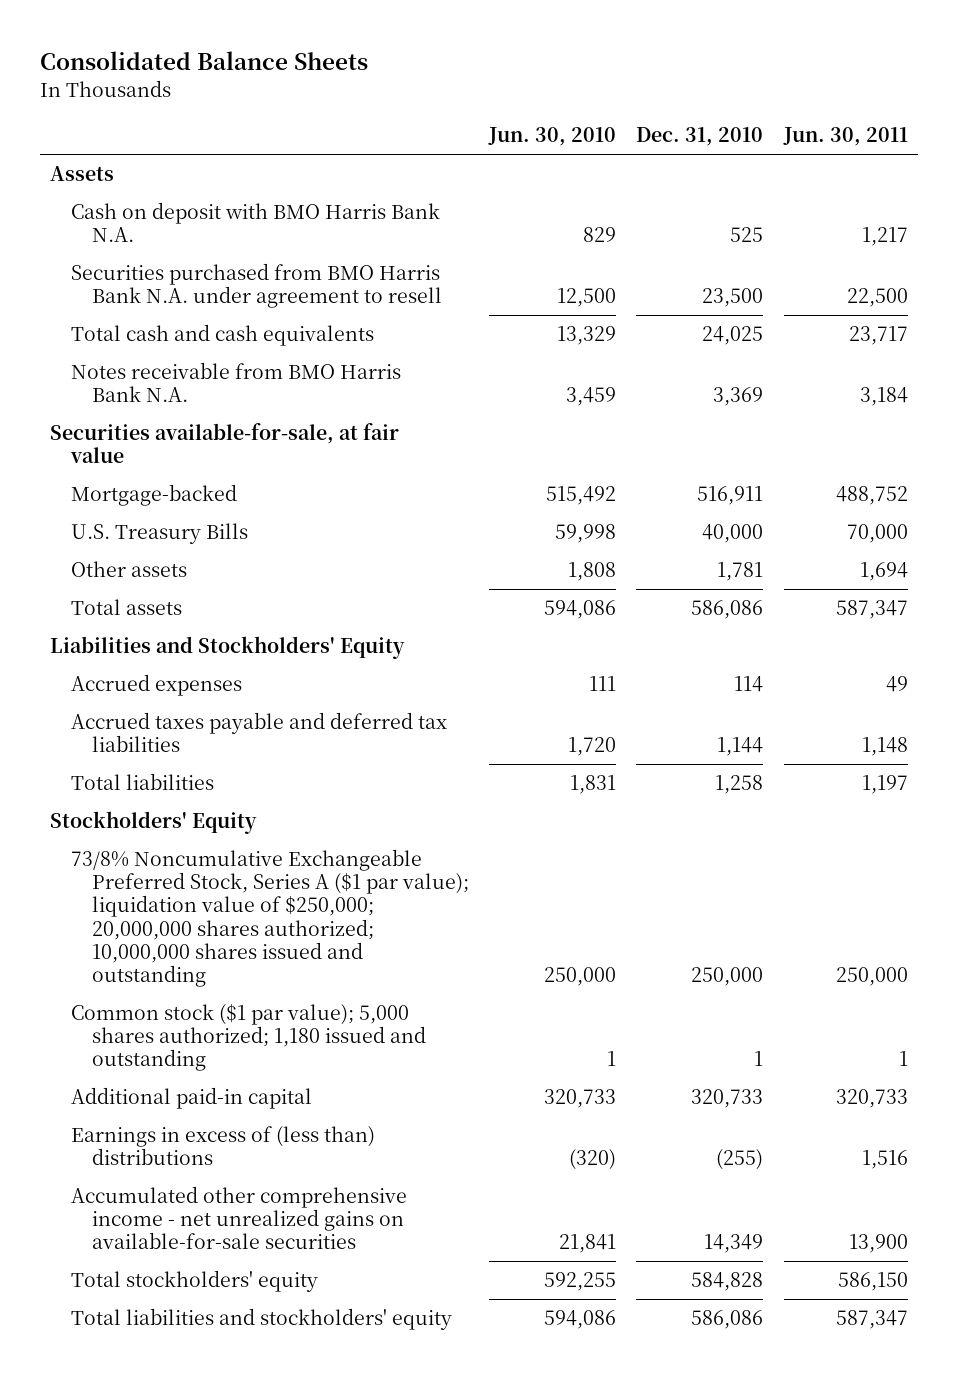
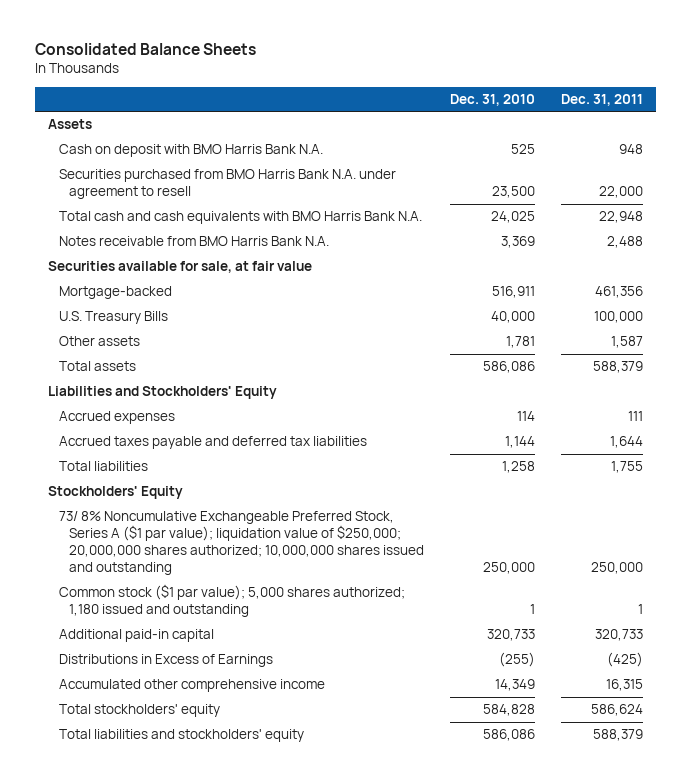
- | Jun. 30, 2010 | Dec. 31, 2010 | Jun. 30, 2011
+ | Dec. 31, 2010 | Dec. 31, 2011
- Total cash and cash equivalents | 13,329 | 24,025 | 23,717
+ Total cash and cash equivalents with BMO Harris Bank N.A. | 24,025 | 22,948
- Securities available-for-sale, at fair value
+ Securities available for sale, at fair value
- 73/8% Noncumulative Exchangeable Preferred Stock, Series A ($1 par value); liquidation value of $250,000; 20,000,000 shares authorized; 10,000,000 shares issued and outstanding | 250,000 | 250,000 | 250,000
+ 73/ 8% Noncumulative Exchangeable Preferred Stock, Series A ($1 par value); liquidation value of $250,000; 20,000,000 shares authorized; 10,000,000 shares issued and outstanding | 250,000 | 250,000
- Earnings in excess of (less than) distributions | (320) | (255) | 1,516
- Accumulated other comprehensive income - net unrealized gains on available-for-sale securities | 21,841 | 14,349 | 13,900
+ Distributions in Excess of Earnings | (255) | (425)
+ Accumulated other comprehensive income | 14,349 | 16,315

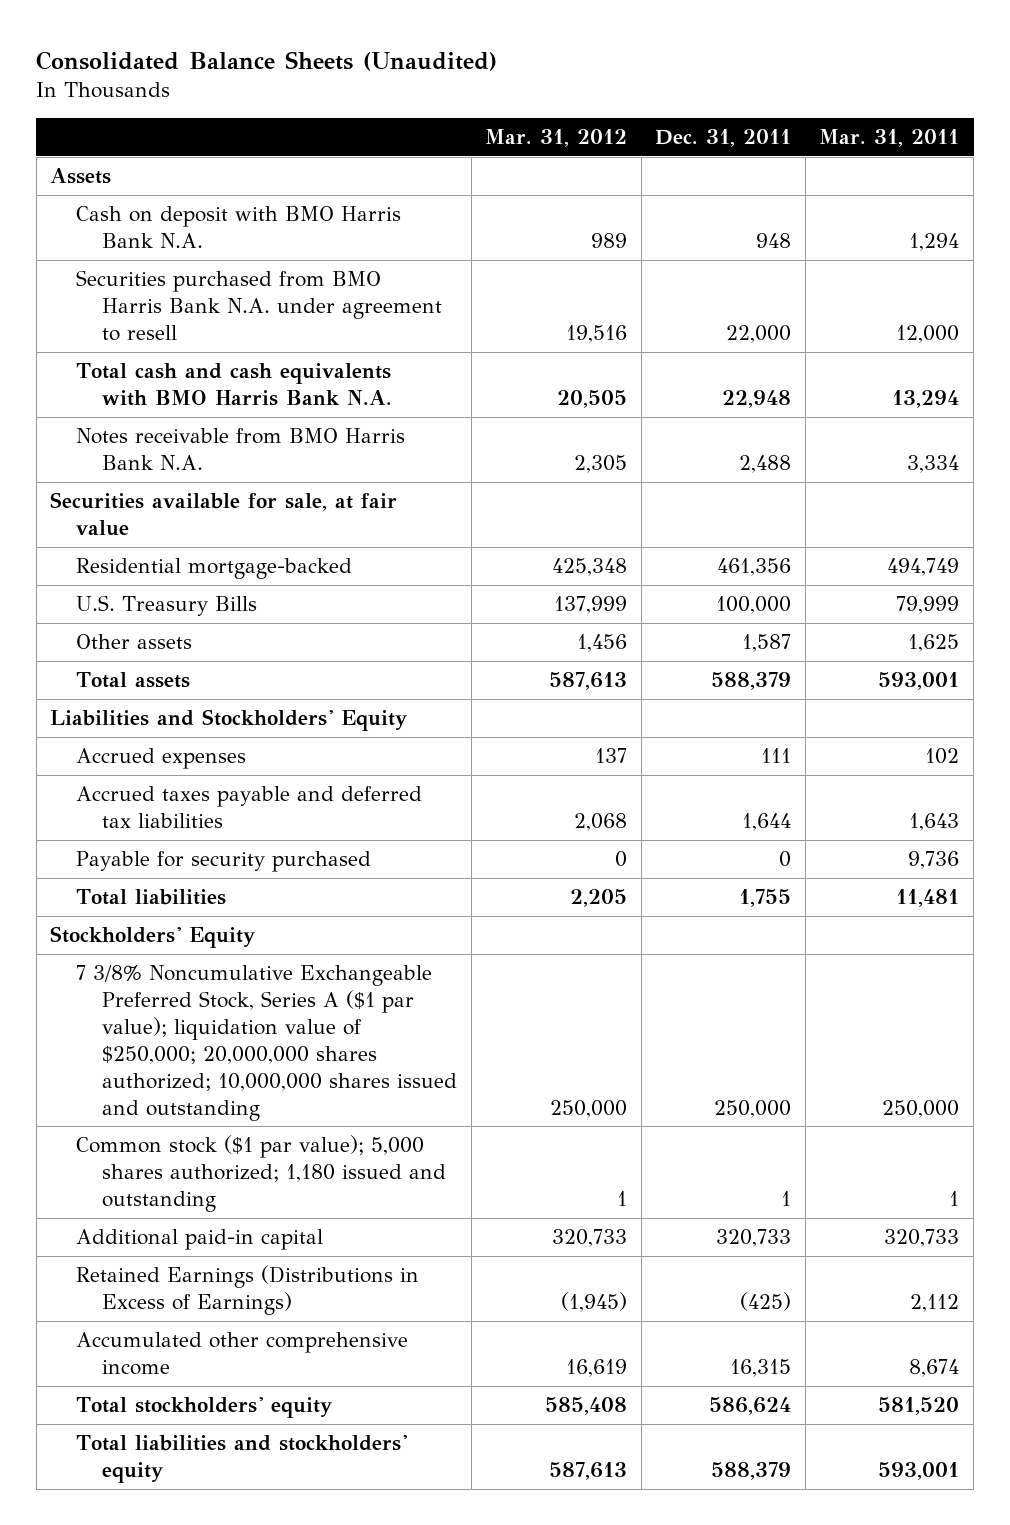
- Consolidated Balance Sheets
+ Consolidated Balance Sheets (Unaudited)
- | Dec. 31, 2010 | Dec. 31, 2011
+ | Mar. 31, 2012 | Dec. 31, 2011 | Mar. 31, 2011
- Mortgage-backed | 516,911 | 461,356
+ Residential mortgage-backed | 425,348 | 461,356 | 494,749
+ Payable for security purchased | 0 | 0 | 9,736
- 73/ 8% Noncumulative Exchangeable Preferred Stock, Series A ($1 par value); liquidation value of $250,000; 20,000,000 shares authorized; 10,000,000 shares issued and outstanding | 250,000 | 250,000
+ 7 3/8% Noncumulative Exchangeable Preferred Stock, Series A ($1 par value); liquidation value of $250,000; 20,000,000 shares authorized; 10,000,000 shares issued and outstanding | 250,000 | 250,000 | 250,000
- Distributions in Excess of Earnings | (255) | (425)
+ Retained Earnings (Distributions in Excess of Earnings) | (1,945) | (425) | 2,112

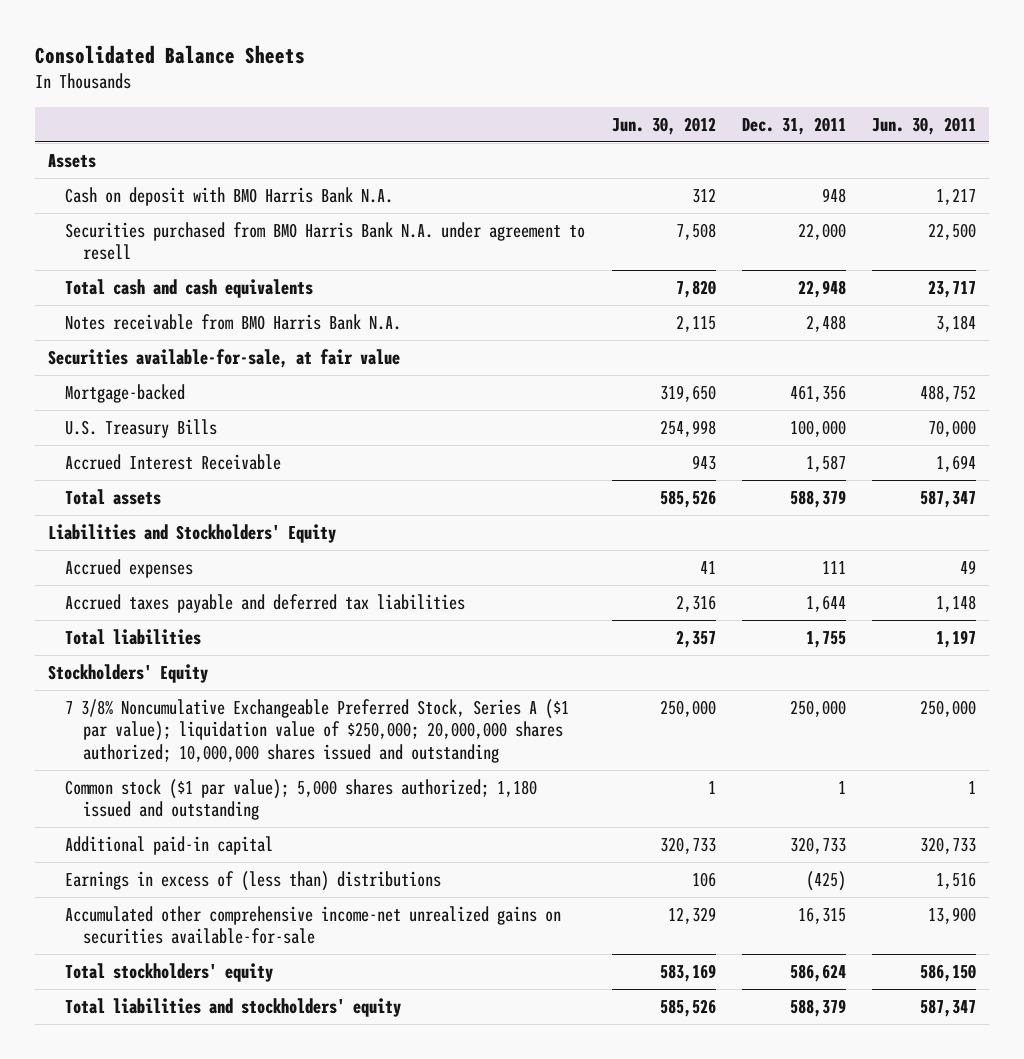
- Consolidated Balance Sheets (Unaudited)
+ Consolidated Balance Sheets
- | Mar. 31, 2012 | Dec. 31, 2011 | Mar. 31, 2011
+ | Jun. 30, 2012 | Dec. 31, 2011 | Jun. 30, 2011
- Total cash and cash equivalents with BMO Harris Bank N.A. | 20,505 | 22,948 | 13,294
+ Total cash and cash equivalents | 7,820 | 22,948 | 23,717
- Securities available for sale, at fair value
- Residential mortgage-backed | 425,348 | 461,356 | 494,749
+ Securities available-for-sale, at fair value
+ Mortgage-backed | 319,650 | 461,356 | 488,752
- Other assets | 1,456 | 1,587 | 1,625
+ Accrued Interest Receivable | 943 | 1,587 | 1,694
- Payable for security purchased | 0 | 0 | 9,736
- Retained Earnings (Distributions in Excess of Earnings) | (1,945) | (425) | 2,112
- Accumulated other comprehensive income | 16,619 | 16,315 | 8,674
+ Earnings in excess of (less than) distributions | 106 | (425) | 1,516
+ Accumulated other comprehensive income-net unrealized gains on securities available-for-sale | 12,329 | 16,315 | 13,900

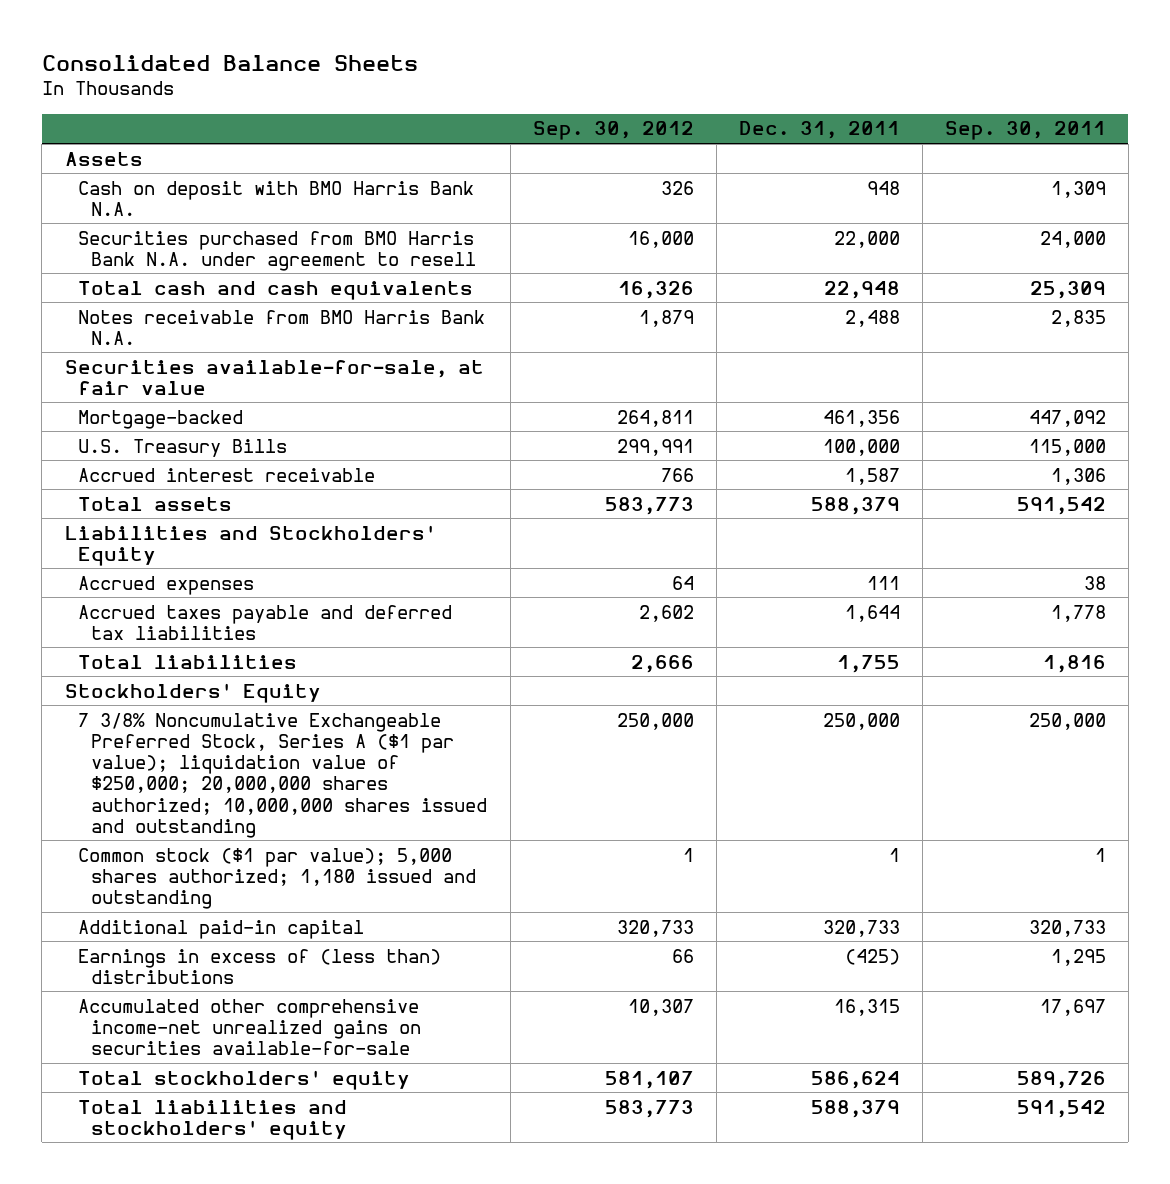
- | Jun. 30, 2012 | Dec. 31, 2011 | Jun. 30, 2011
+ | Sep. 30, 2012 | Dec. 31, 2011 | Sep. 30, 2011
- Accrued Interest Receivable | 943 | 1,587 | 1,694
+ Accrued interest receivable | 766 | 1,587 | 1,306

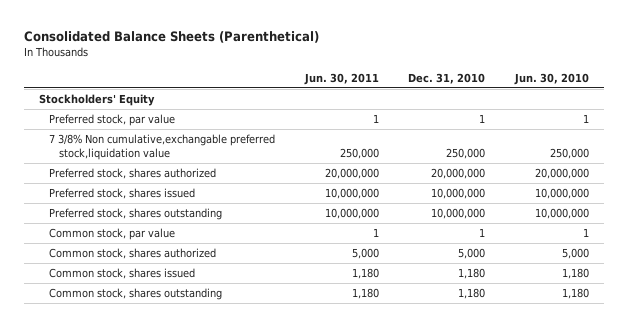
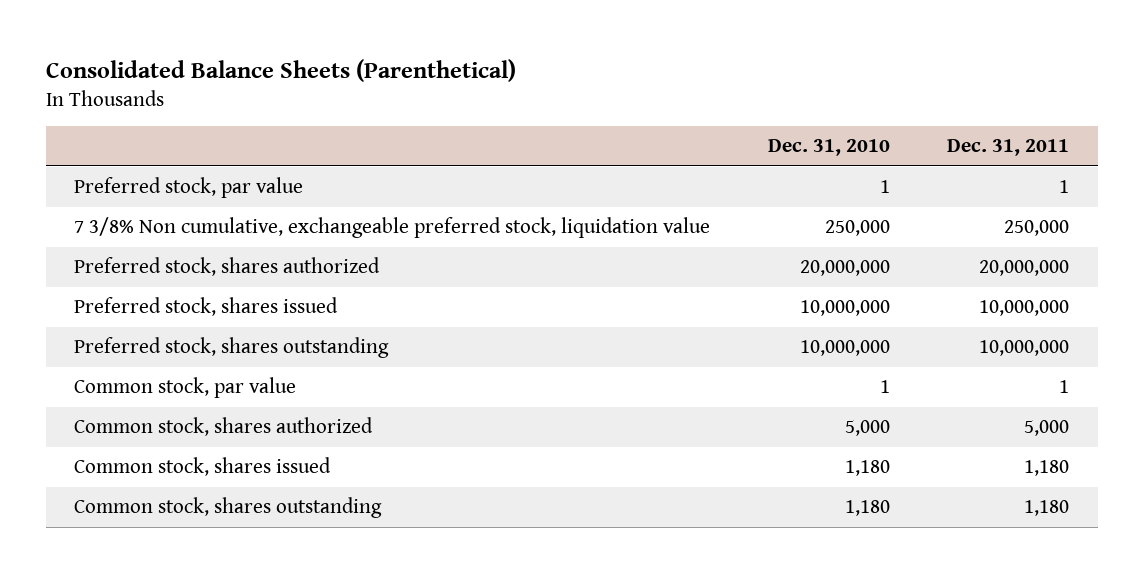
- | Jun. 30, 2011 | Dec. 31, 2010 | Jun. 30, 2010
+ | Dec. 31, 2010 | Dec. 31, 2011
- Stockholders' Equity
- 7 3/8% Non cumulative,exchangable preferred stock,liquidation value | 250,000 | 250,000 | 250,000
+ 7 3/8% Non cumulative, exchangeable preferred stock, liquidation value | 250,000 | 250,000

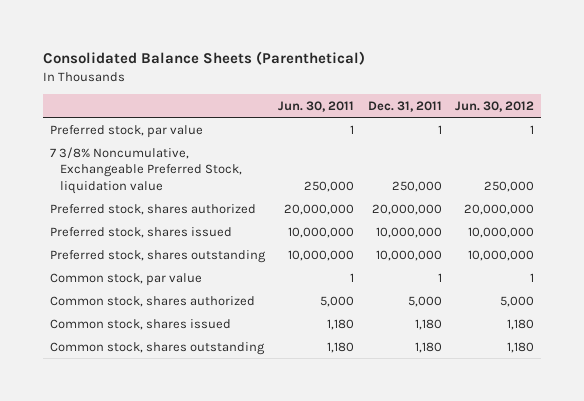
- | Dec. 31, 2010 | Dec. 31, 2011
+ | Jun. 30, 2011 | Dec. 31, 2011 | Jun. 30, 2012
- 7 3/8% Non cumulative, exchangeable preferred stock, liquidation value | 250,000 | 250,000
+ 7 3/8% Noncumulative, Exchangeable Preferred Stock, liquidation value | 250,000 | 250,000 | 250,000

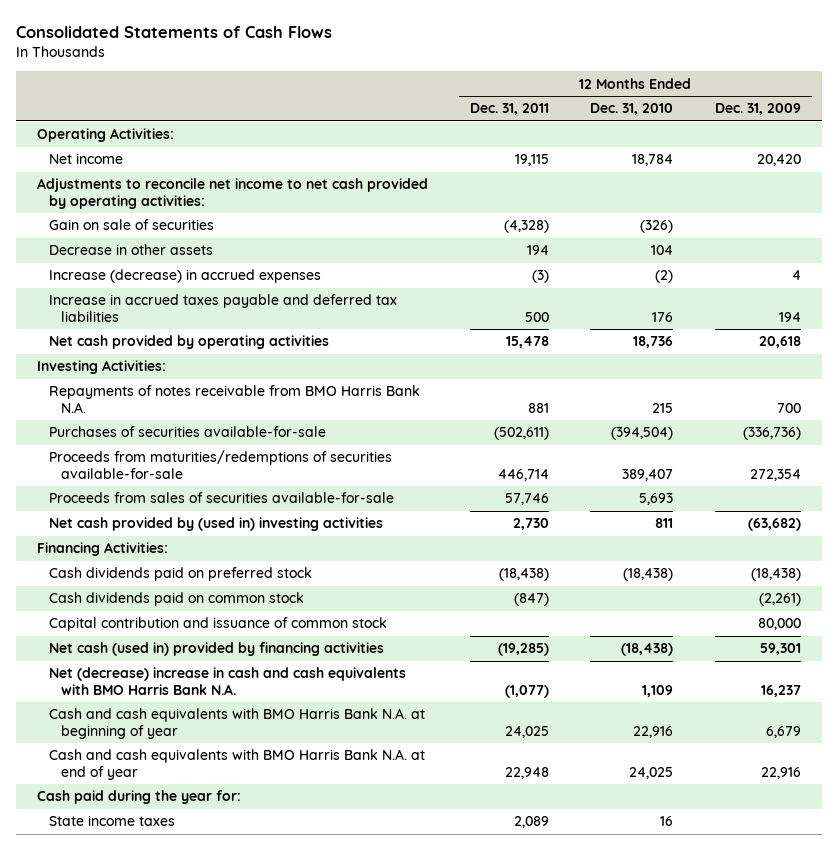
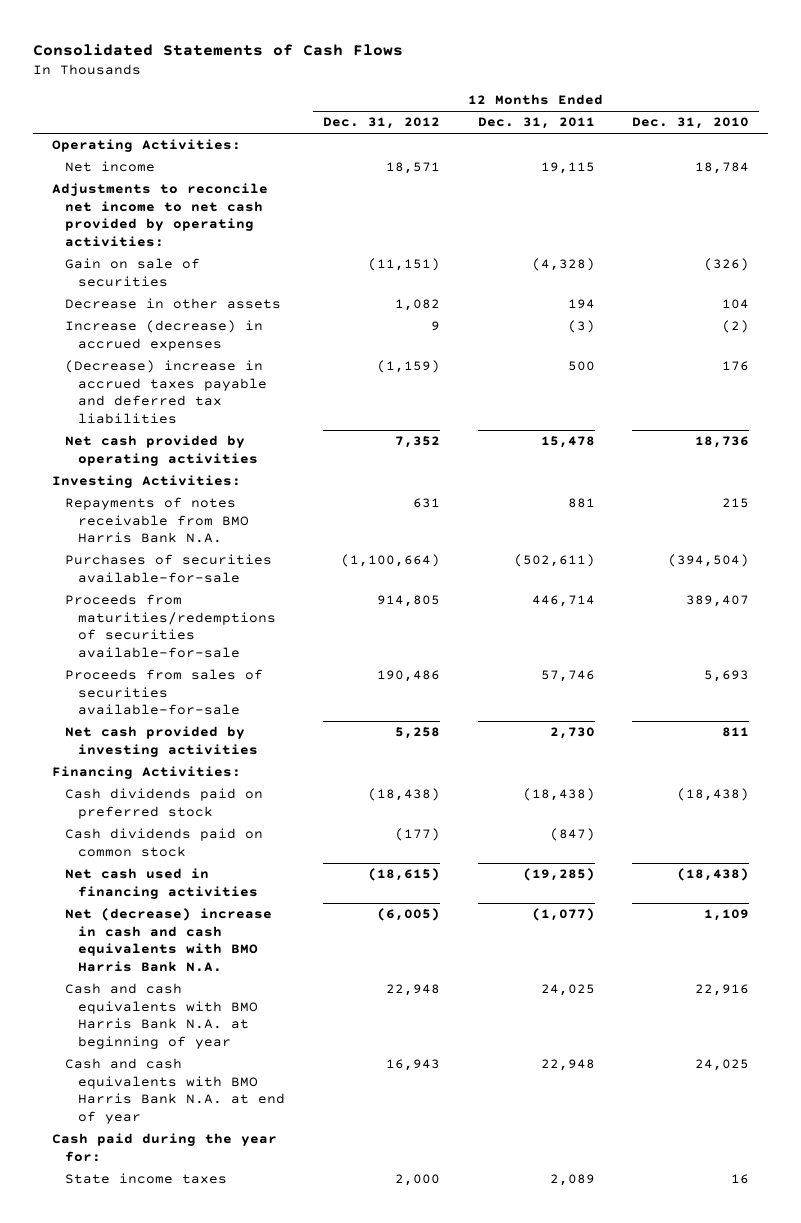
- | 12 Months Ended Dec. 31, 2011 | 12 Months Ended Dec. 31, 2010 | 12 Months Ended Dec. 31, 2009
+ | 12 Months Ended Dec. 31, 2012 | 12 Months Ended Dec. 31, 2011 | 12 Months Ended Dec. 31, 2010
- Increase in accrued taxes payable and deferred tax liabilities | 500 | 176 | 194
+ (Decrease) increase in accrued taxes payable and deferred tax liabilities | (1,159) | 500 | 176
- Net cash provided by (used in) investing activities | 2,730 | 811 | (63,682)
+ Net cash provided by investing activities | 5,258 | 2,730 | 811
- Capital contribution and issuance of common stock | | | 80,000
- Net cash (used in) provided by financing activities | (19,285) | (18,438) | 59,301
+ Net cash used in financing activities | (18,615) | (19,285) | (18,438)

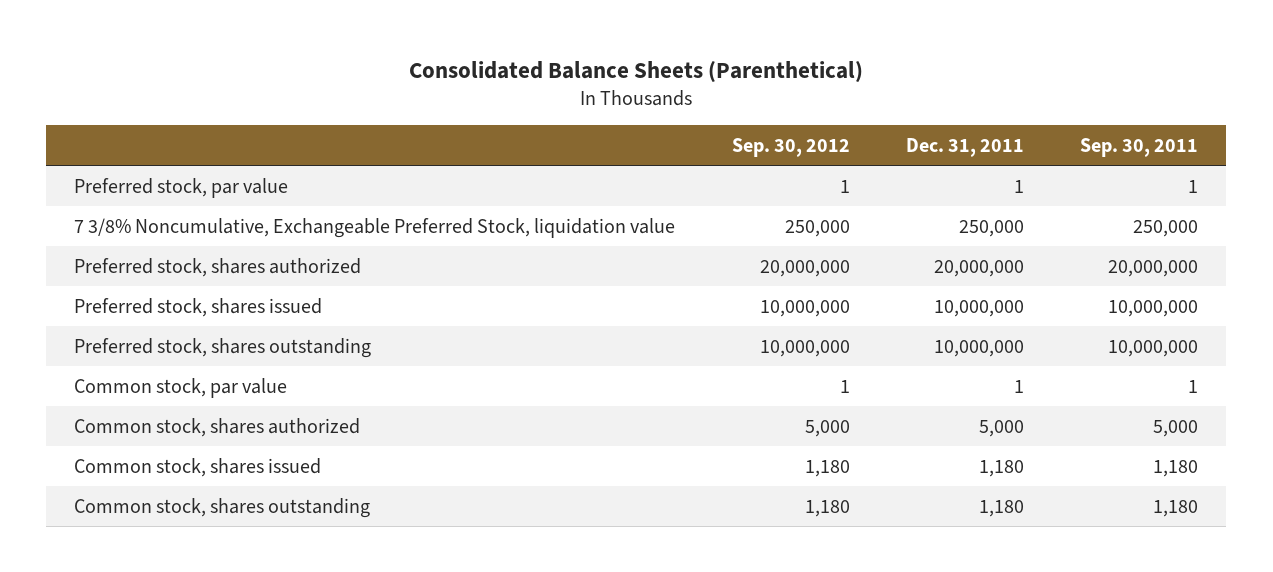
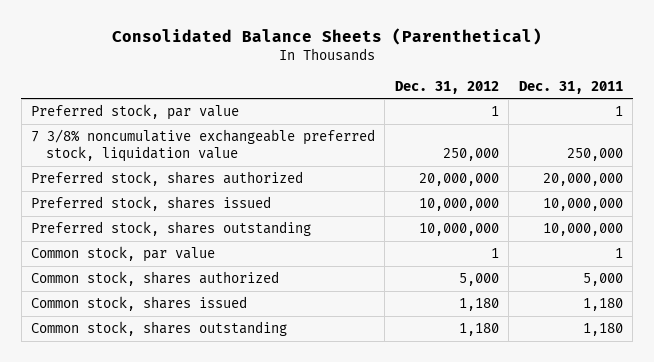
- | Sep. 30, 2012 | Dec. 31, 2011 | Sep. 30, 2011
+ | Dec. 31, 2012 | Dec. 31, 2011
- 7 3/8% Noncumulative, Exchangeable Preferred Stock, liquidation value | 250,000 | 250,000 | 250,000
+ 7 3/8% noncumulative exchangeable preferred stock, liquidation value | 250,000 | 250,000

